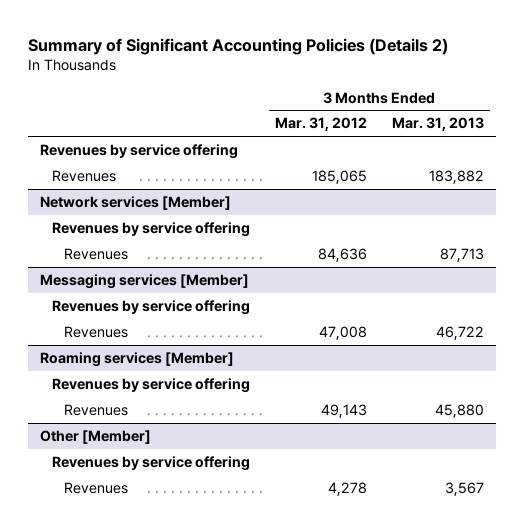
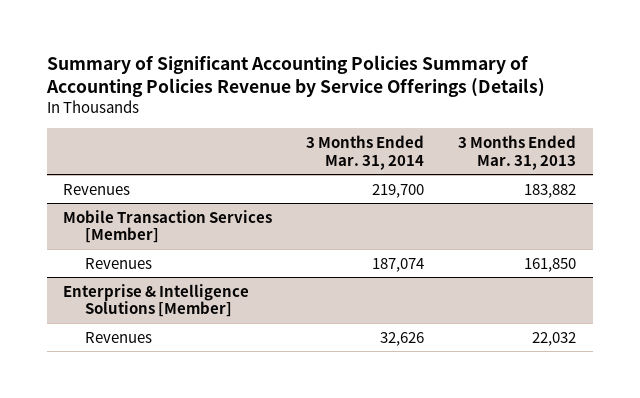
- Summary of Significant Accounting Policies (Details 2)
+ Summary of Significant Accounting Policies Summary of Accounting Policies Revenue by Service Offerings (Details)
- | 3 Months Ended Mar. 31, 2012 | 3 Months Ended Mar. 31, 2013
+ | 3 Months Ended Mar. 31, 2014 | 3 Months Ended Mar. 31, 2013
- Revenues by service offering
- Network services [Member]
- Revenues by service offering
- Revenues | 84,636 | 87,713
- Messaging services [Member]
- Revenues by service offering
- Revenues | 47,008 | 46,722
- Roaming services [Member]
- Revenues by service offering
- Revenues | 49,143 | 45,880
- Other [Member]
- Revenues by service offering
- Revenues | 4,278 | 3,567
+ Mobile Transaction Services [Member]
+ Revenues | 187,074 | 161,850
+ Enterprise & Intelligence Solutions [Member]
+ Revenues | 32,626 | 22,032

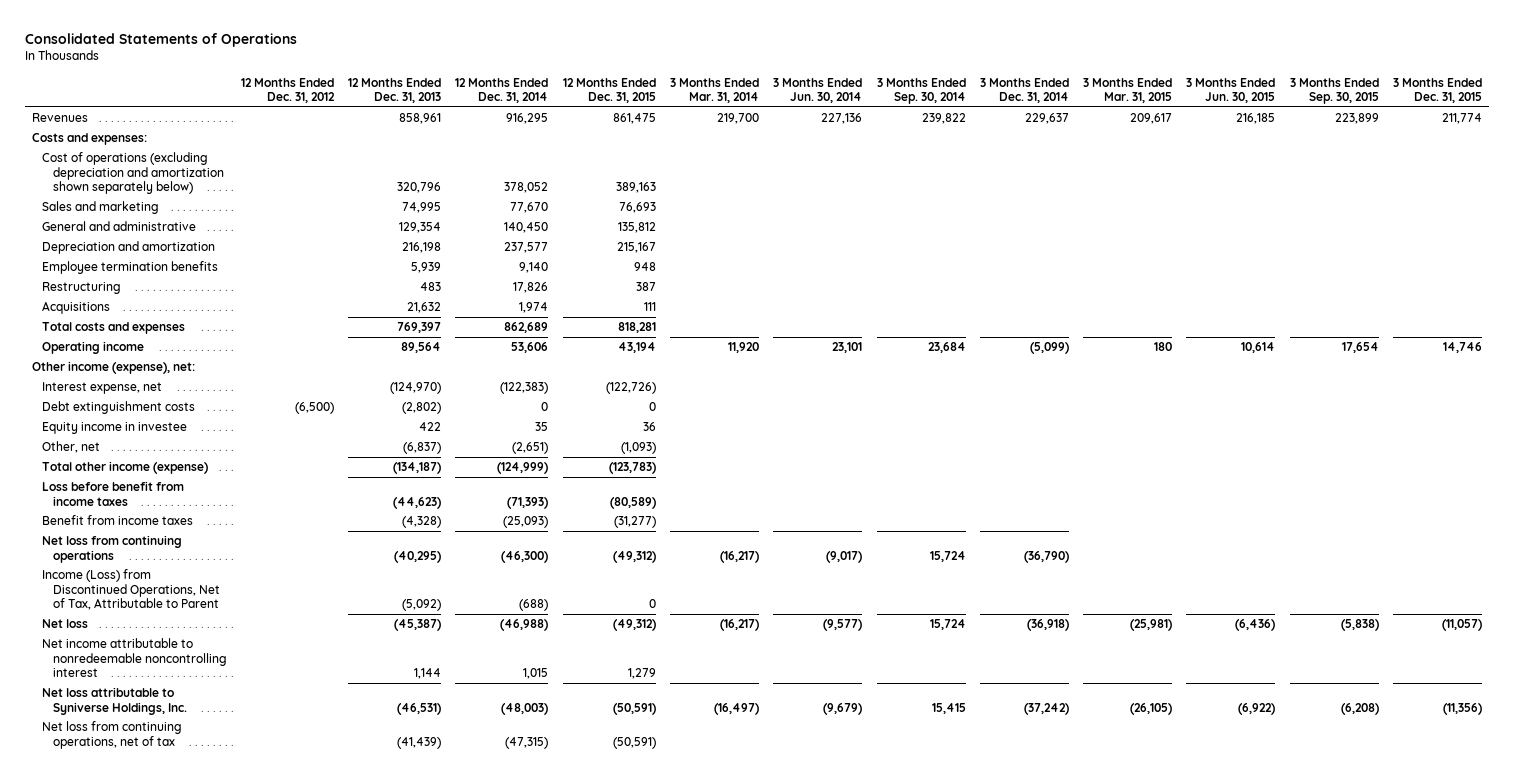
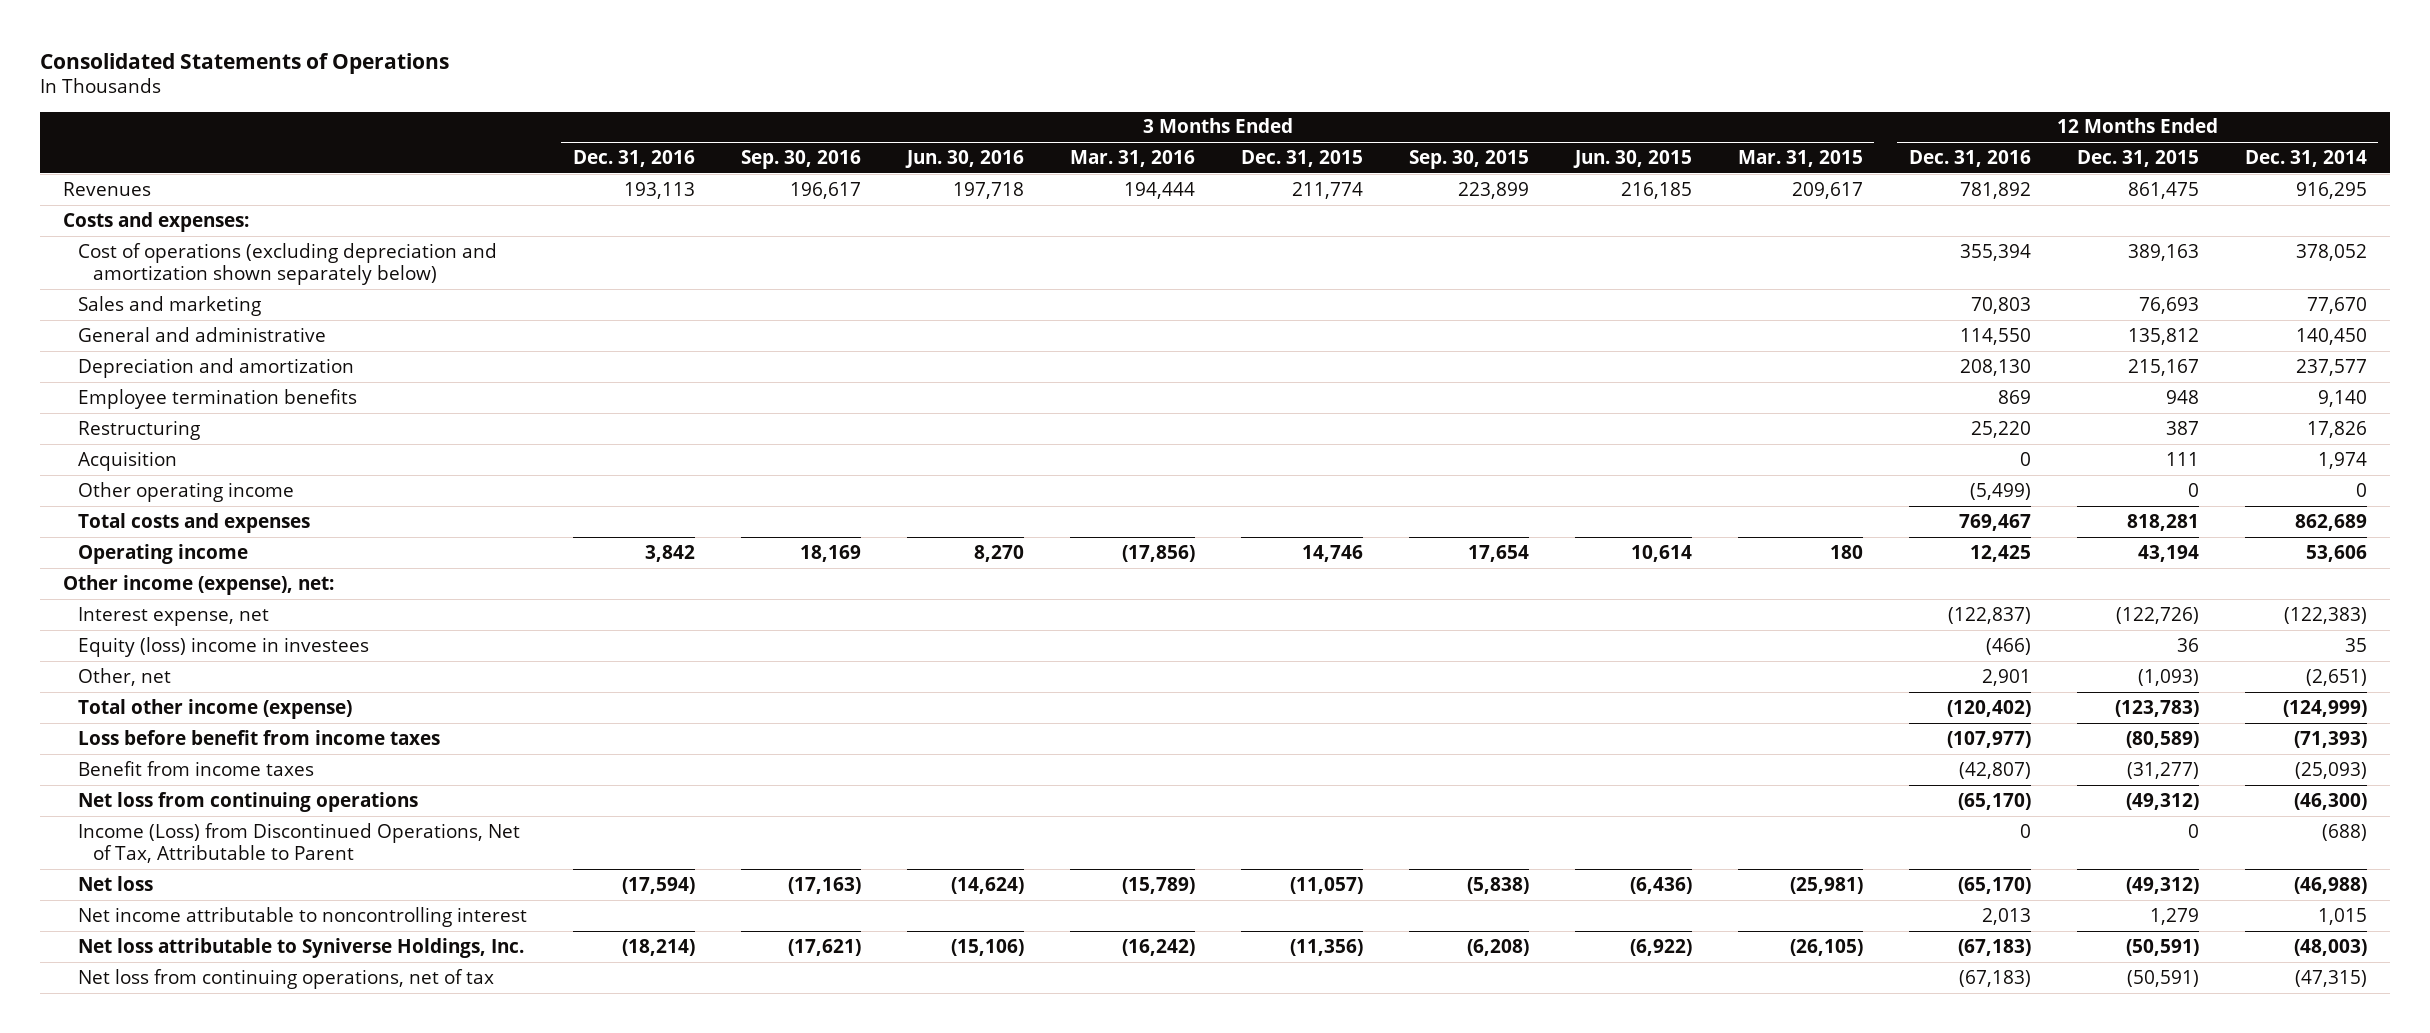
- | 12 Months Ended Dec. 31, 2012 | 12 Months Ended Dec. 31, 2013 | 12 Months Ended Dec. 31, 2014 | 12 Months Ended Dec. 31, 2015 | 3 Months Ended Mar. 31, 2014 | 3 Months Ended Jun. 30, 2014 | 3 Months Ended Sep. 30, 2014 | 3 Months Ended Dec. 31, 2014 | 3 Months Ended Mar. 31, 2015 | 3 Months Ended Jun. 30, 2015 | 3 Months Ended Sep. 30, 2015 | 3 Months Ended Dec. 31, 2015
+ | 3 Months Ended Dec. 31, 2016 | 3 Months Ended Sep. 30, 2016 | 3 Months Ended Jun. 30, 2016 | 3 Months Ended Mar. 31, 2016 | 3 Months Ended Dec. 31, 2015 | 3 Months Ended Sep. 30, 2015 | 3 Months Ended Jun. 30, 2015 | 3 Months Ended Mar. 31, 2015 | 12 Months Ended Dec. 31, 2016 | 12 Months Ended Dec. 31, 2015 | 12 Months Ended Dec. 31, 2014
- Acquisitions | | 21,632 | 1,974 | 111 | | | | | | | |
+ Acquisition | | | | | | | | | 0 | 111 | 1,974
+ Other operating income | | | | | | | | | (5,499) | 0 | 0
- Debt extinguishment costs | (6,500) | (2,802) | 0 | 0 | | | | | | | |
- Equity income in investee | | 422 | 35 | 36 | | | | | | | |
+ Equity (loss) income in investees | | | | | | | | | (466) | 36 | 35
- Net income attributable to nonredeemable noncontrolling interest | | 1,144 | 1,015 | 1,279 | | | | | | | |
+ Net income attributable to noncontrolling interest | | | | | | | | | 2,013 | 1,279 | 1,015

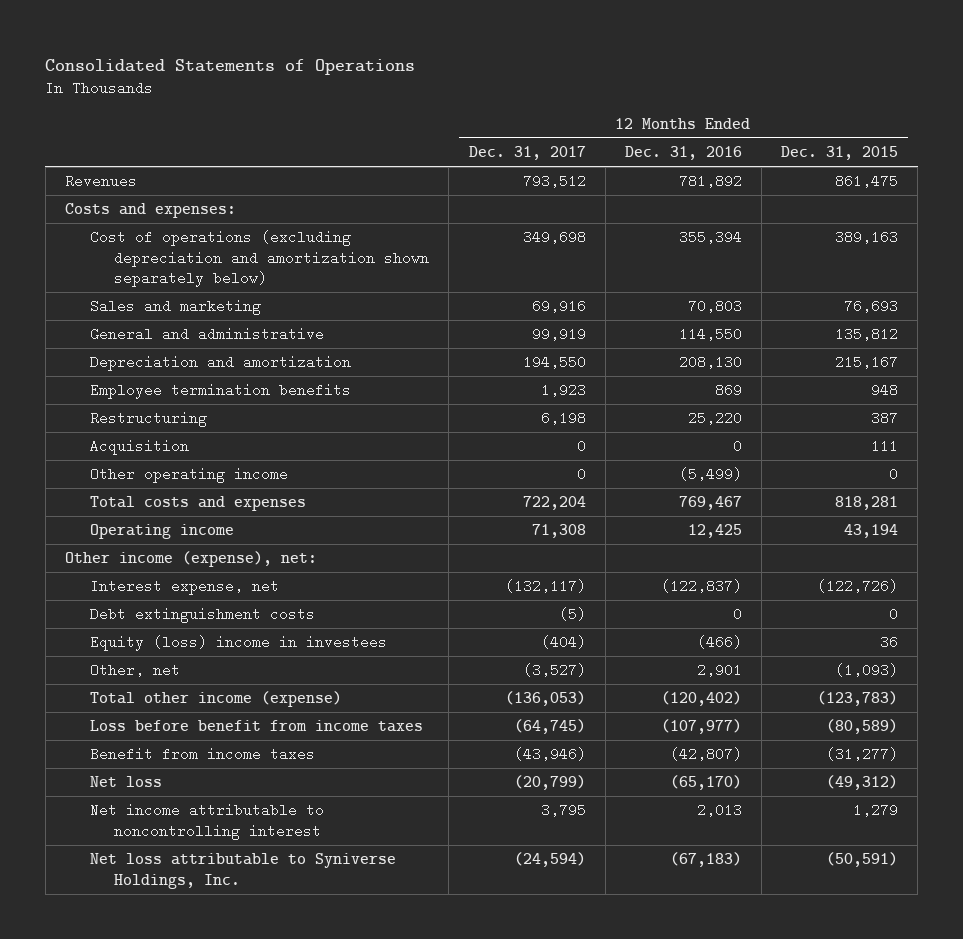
- | 3 Months Ended Dec. 31, 2016 | 3 Months Ended Sep. 30, 2016 | 3 Months Ended Jun. 30, 2016 | 3 Months Ended Mar. 31, 2016 | 3 Months Ended Dec. 31, 2015 | 3 Months Ended Sep. 30, 2015 | 3 Months Ended Jun. 30, 2015 | 3 Months Ended Mar. 31, 2015 | 12 Months Ended Dec. 31, 2016 | 12 Months Ended Dec. 31, 2015 | 12 Months Ended Dec. 31, 2014
+ | 12 Months Ended Dec. 31, 2017 | 12 Months Ended Dec. 31, 2016 | 12 Months Ended Dec. 31, 2015
+ Debt extinguishment costs | (5) | 0 | 0
- Net loss from continuing operations | | | | | | | | | (65,170) | (49,312) | (46,300)
- Income (Loss) from Discontinued Operations, Net of Tax, Attributable to Parent | | | | | | | | | 0 | 0 | (688)
- Net loss from continuing operations, net of tax | | | | | | | | | (67,183) | (50,591) | (47,315)

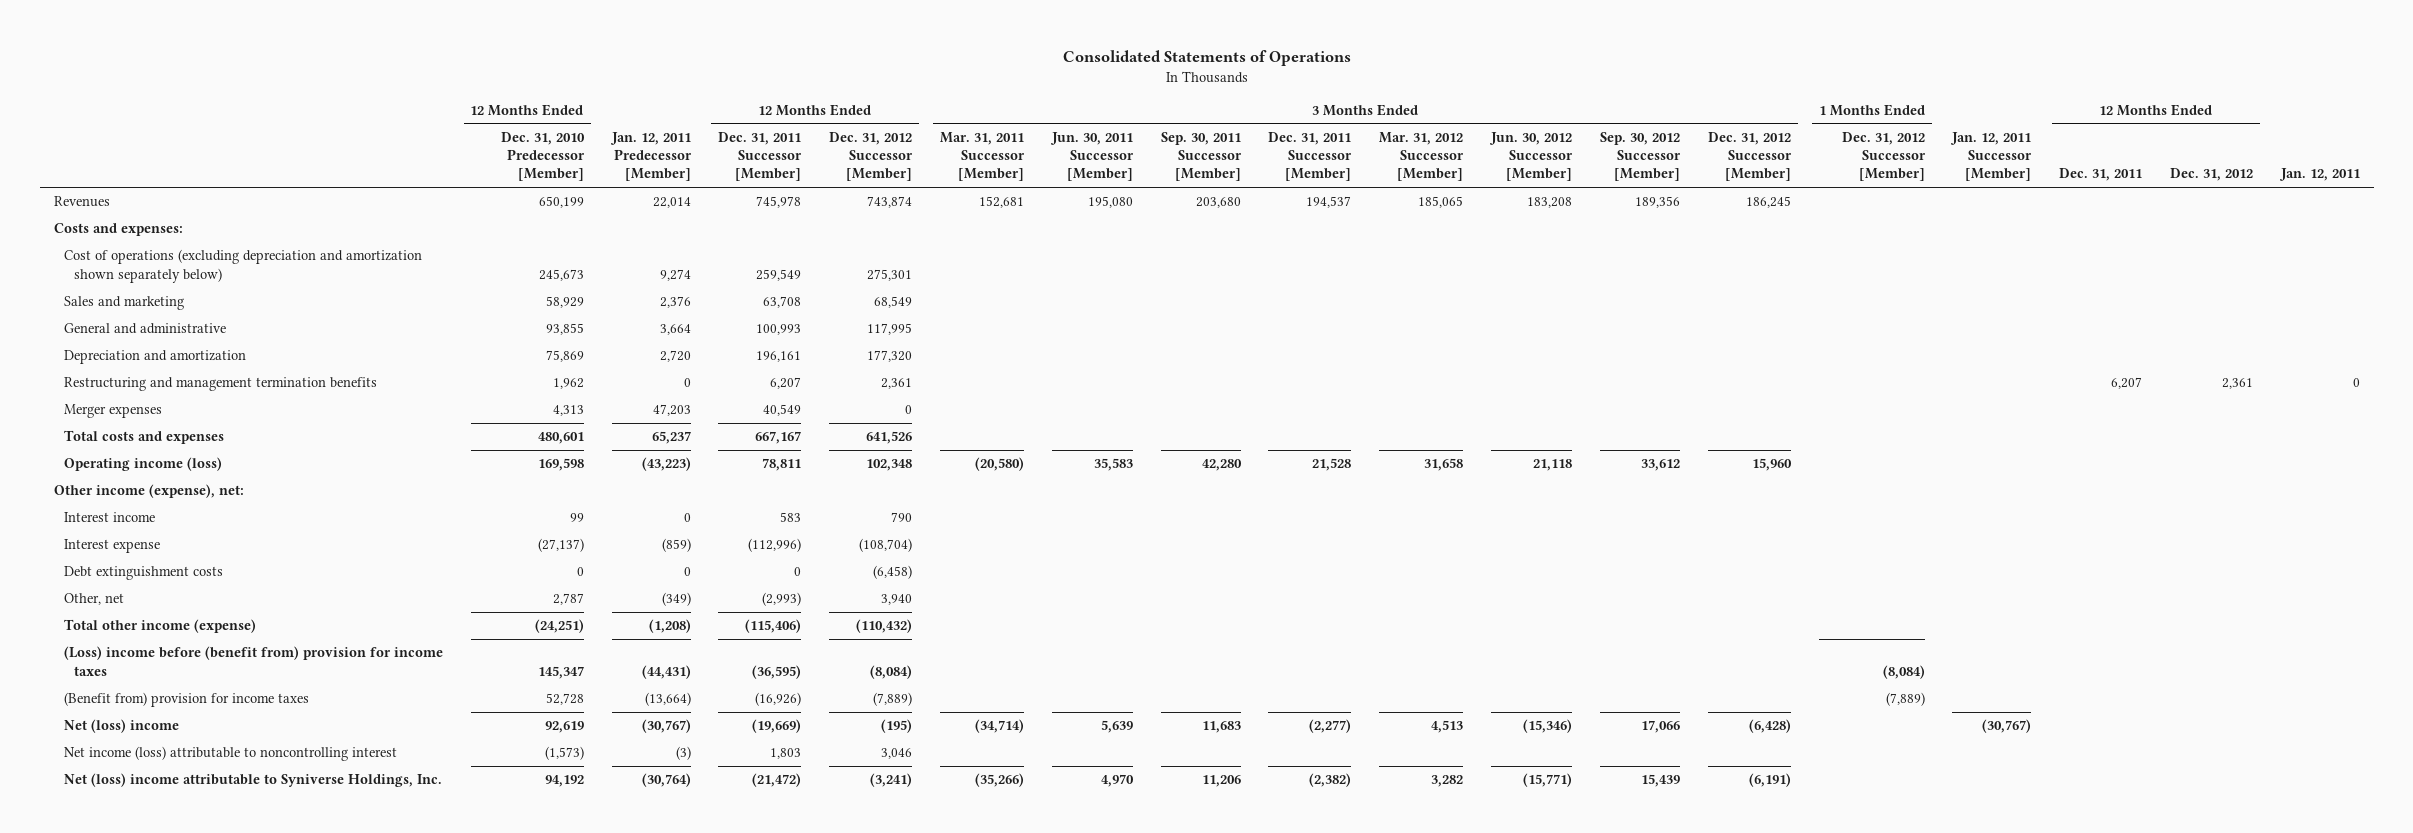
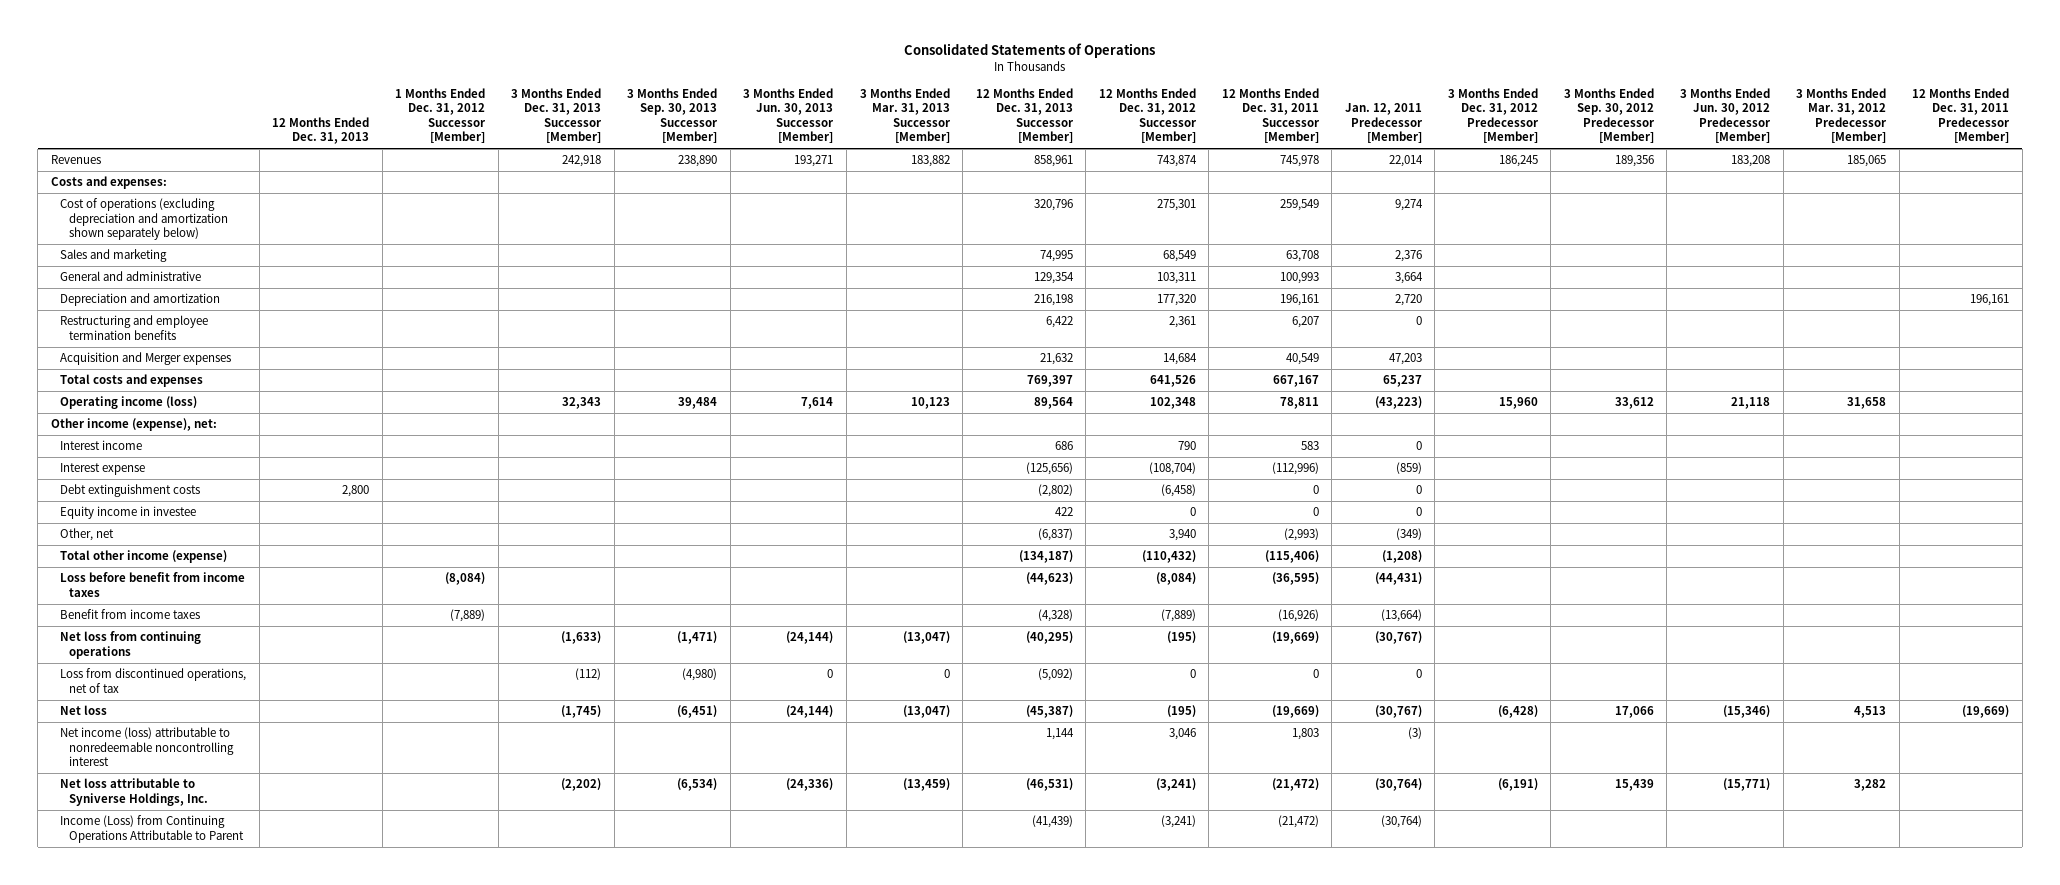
- | 12 Months Ended Dec. 31, 2010 Predecessor [Member] | Jan. 12, 2011 Predecessor [Member] | 12 Months Ended Dec. 31, 2011 Successor [Member] | 12 Months Ended Dec. 31, 2012 Successor [Member] | 3 Months Ended Mar. 31, 2011 Successor [Member] | 3 Months Ended Jun. 30, 2011 Successor [Member] | 3 Months Ended Sep. 30, 2011 Successor [Member] | 3 Months Ended Dec. 31, 2011 Successor [Member] | 3 Months Ended Mar. 31, 2012 Successor [Member] | 3 Months Ended Jun. 30, 2012 Successor [Member] | 3 Months Ended Sep. 30, 2012 Successor [Member] | 3 Months Ended Dec. 31, 2012 Successor [Member] | 1 Months Ended Dec. 31, 2012 Successor [Member] | Jan. 12, 2011 Successor [Member] | 12 Months Ended Dec. 31, 2011 | 12 Months Ended Dec. 31, 2012 | Jan. 12, 2011
+ | 12 Months Ended Dec. 31, 2013 | 1 Months Ended Dec. 31, 2012 Successor [Member] | 3 Months Ended Dec. 31, 2013 Successor [Member] | 3 Months Ended Sep. 30, 2013 Successor [Member] | 3 Months Ended Jun. 30, 2013 Successor [Member] | 3 Months Ended Mar. 31, 2013 Successor [Member] | 12 Months Ended Dec. 31, 2013 Successor [Member] | 12 Months Ended Dec. 31, 2012 Successor [Member] | 12 Months Ended Dec. 31, 2011 Successor [Member] | Jan. 12, 2011 Predecessor [Member] | 3 Months Ended Dec. 31, 2012 Predecessor [Member] | 3 Months Ended Sep. 30, 2012 Predecessor [Member] | 3 Months Ended Jun. 30, 2012 Predecessor [Member] | 3 Months Ended Mar. 31, 2012 Predecessor [Member] | 12 Months Ended Dec. 31, 2011 Predecessor [Member]
- General and administrative | 93,855 | 3,664 | 100,993 | 117,995 | | | | | | | | | | | | |
+ General and administrative | | | | | | | 129,354 | 103,311 | 100,993 | 3,664 | | | | |
- Restructuring and management termination benefits | 1,962 | 0 | 6,207 | 2,361 | | | | | | | | | | | 6,207 | 2,361 | 0
- Merger expenses | 4,313 | 47,203 | 40,549 | 0 | | | | | | | | | | | | |
+ Restructuring and employee termination benefits | | | | | | | 6,422 | 2,361 | 6,207 | 0 | | | | |
+ Acquisition and Merger expenses | | | | | | | 21,632 | 14,684 | 40,549 | 47,203 | | | | |
+ Equity income in investee | | | | | | | 422 | 0 | 0 | 0 | | | | |
- (Loss) income before (benefit from) provision for income taxes | 145,347 | (44,431) | (36,595) | (8,084) | | | | | | | | | (8,084) | | | |
- (Benefit from) provision for income taxes | 52,728 | (13,664) | (16,926) | (7,889) | | | | | | | | | (7,889) | | | |
- Net (loss) income | 92,619 | (30,767) | (19,669) | (195) | (34,714) | 5,639 | 11,683 | (2,277) | 4,513 | (15,346) | 17,066 | (6,428) | | (30,767) | | |
- Net income (loss) attributable to noncontrolling interest | (1,573) | (3) | 1,803 | 3,046 | | | | | | | | | | | | |
- Net (loss) income attributable to Syniverse Holdings, Inc. | 94,192 | (30,764) | (21,472) | (3,241) | (35,266) | 4,970 | 11,206 | (2,382) | 3,282 | (15,771) | 15,439 | (6,191) | | | | |
+ Loss before benefit from income taxes | | (8,084) | | | | | (44,623) | (8,084) | (36,595) | (44,431) | | | | |
+ Benefit from income taxes | | (7,889) | | | | | (4,328) | (7,889) | (16,926) | (13,664) | | | | |
+ Net loss from continuing operations | | | (1,633) | (1,471) | (24,144) | (13,047) | (40,295) | (195) | (19,669) | (30,767) | | | | |
+ Loss from discontinued operations, net of tax | | | (112) | (4,980) | 0 | 0 | (5,092) | 0 | 0 | 0 | | | | |
+ Net loss | | | (1,745) | (6,451) | (24,144) | (13,047) | (45,387) | (195) | (19,669) | (30,767) | (6,428) | 17,066 | (15,346) | 4,513 | (19,669)
+ Net income (loss) attributable to nonredeemable noncontrolling interest | | | | | | | 1,144 | 3,046 | 1,803 | (3) | | | | |
+ Net loss attributable to Syniverse Holdings, Inc. | | | (2,202) | (6,534) | (24,336) | (13,459) | (46,531) | (3,241) | (21,472) | (30,764) | (6,191) | 15,439 | (15,771) | 3,282 |
+ Income (Loss) from Continuing Operations Attributable to Parent | | | | | | | (41,439) | (3,241) | (21,472) | (30,764) | | | | |

